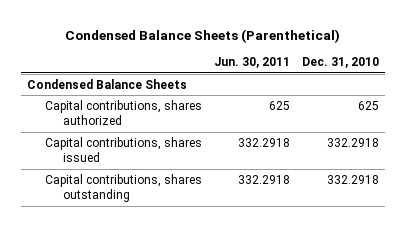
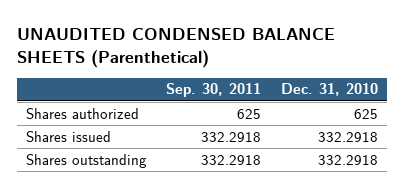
- Condensed Balance Sheets (Parenthetical)
+ UNAUDITED CONDENSED BALANCE SHEETS (Parenthetical)
- | Jun. 30, 2011 | Dec. 31, 2010
+ | Sep. 30, 2011 | Dec. 31, 2010
- Condensed Balance Sheets
- Capital contributions, shares authorized | 625 | 625
- Capital contributions, shares issued | 332.2918 | 332.2918
- Capital contributions, shares outstanding | 332.2918 | 332.2918
+ Shares authorized | 625 | 625
+ Shares issued | 332.2918 | 332.2918
+ Shares outstanding | 332.2918 | 332.2918

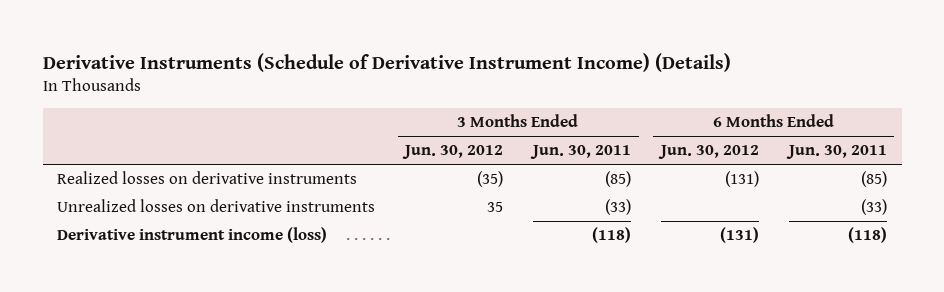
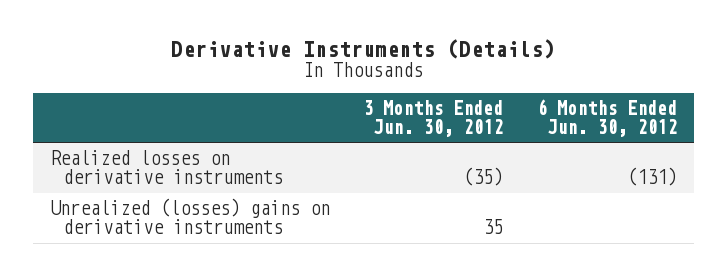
- Derivative Instruments (Schedule of Derivative Instrument Income) (Details)
+ Derivative Instruments (Details)
- | 3 Months Ended Jun. 30, 2012 | 3 Months Ended Jun. 30, 2011 | 6 Months Ended Jun. 30, 2012 | 6 Months Ended Jun. 30, 2011
+ | 3 Months Ended Jun. 30, 2012 | 6 Months Ended Jun. 30, 2012
- Unrealized losses on derivative instruments | 35 | (33) | | (33)
- Derivative instrument income (loss) | | (118) | (131) | (118)
+ Unrealized (losses) gains on derivative instruments | 35 |

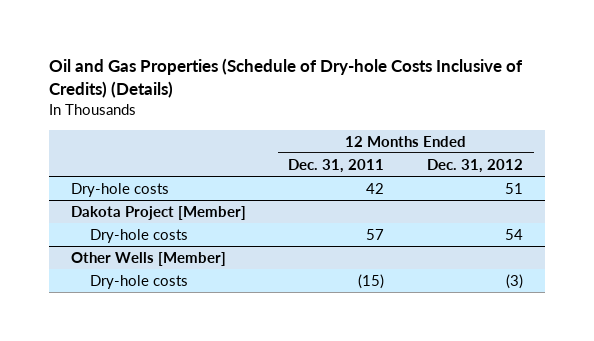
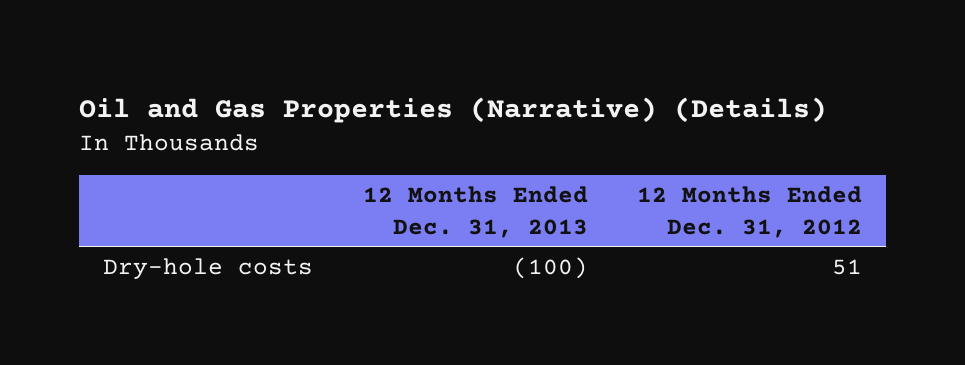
- Oil and Gas Properties (Schedule of Dry-hole Costs Inclusive of Credits) (Details)
+ Oil and Gas Properties (Narrative) (Details)
- | 12 Months Ended Dec. 31, 2011 | 12 Months Ended Dec. 31, 2012
+ | 12 Months Ended Dec. 31, 2013 | 12 Months Ended Dec. 31, 2012
- Dakota Project [Member]
- Dry-hole costs | 57 | 54
- Other Wells [Member]
- Dry-hole costs | (15) | (3)

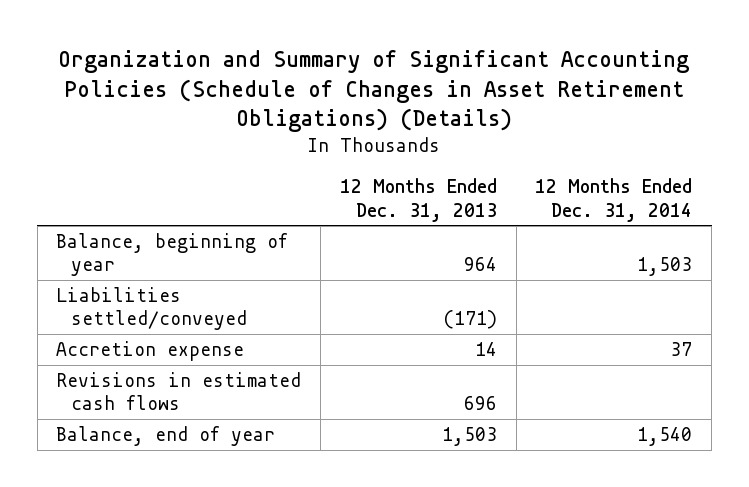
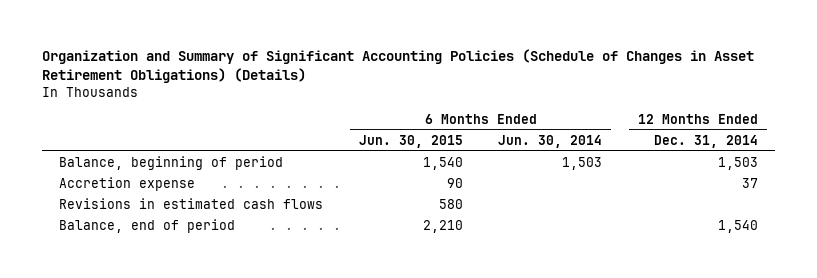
- | 12 Months Ended Dec. 31, 2013 | 12 Months Ended Dec. 31, 2014
+ | 6 Months Ended Jun. 30, 2015 | 6 Months Ended Jun. 30, 2014 | 12 Months Ended Dec. 31, 2014
- Balance, beginning of year | 964 | 1,503
- Liabilities settled/conveyed | (171) |
+ Balance, beginning of period | 1,540 | 1,503 | 1,503
- Balance, end of year | 1,503 | 1,540
+ Balance, end of period | 2,210 | | 1,540

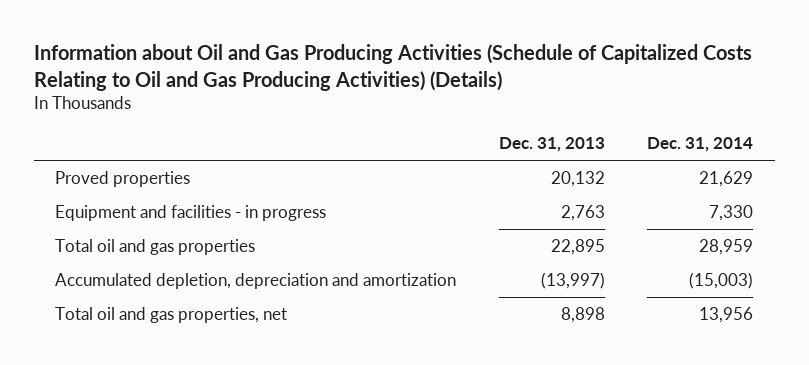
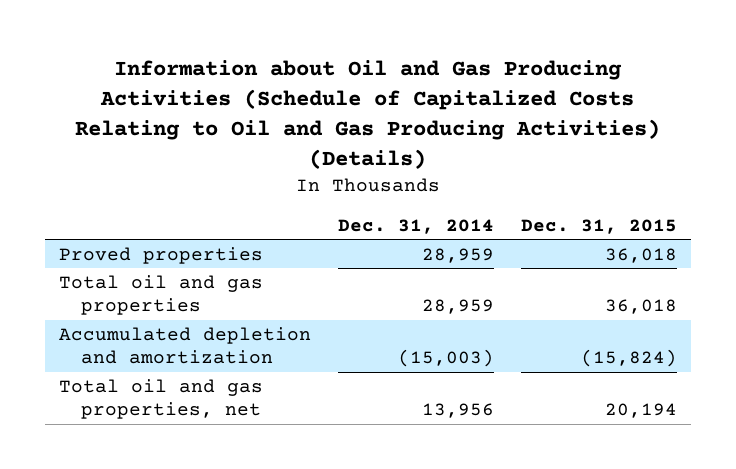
- | Dec. 31, 2013 | Dec. 31, 2014
+ | Dec. 31, 2014 | Dec. 31, 2015
- Proved properties | 20,132 | 21,629
- Equipment and facilities - in progress | 2,763 | 7,330
+ Proved properties | 28,959 | 36,018
- Accumulated depletion, depreciation and amortization | (13,997) | (15,003)
+ Accumulated depletion and amortization | (15,003) | (15,824)

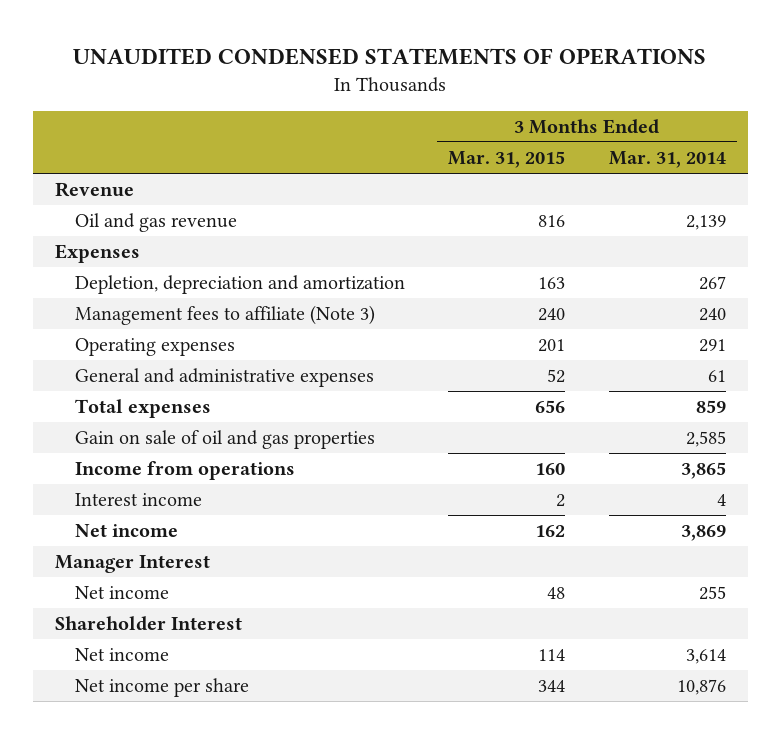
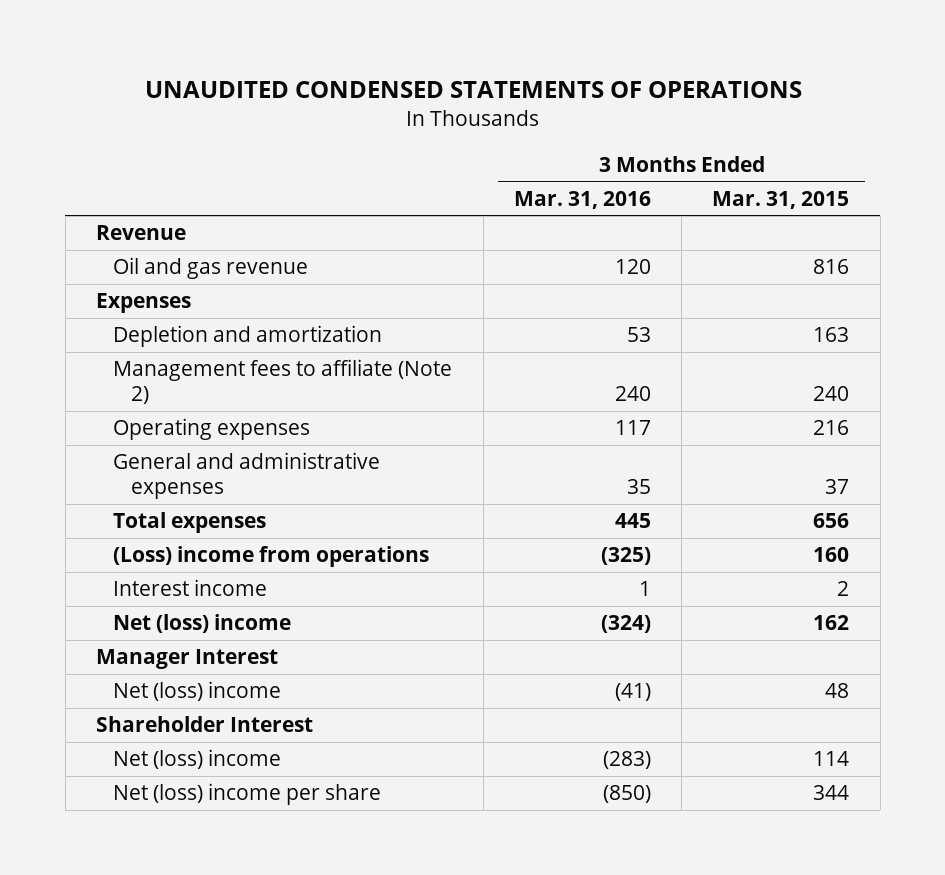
- | 3 Months Ended Mar. 31, 2015 | 3 Months Ended Mar. 31, 2014
+ | 3 Months Ended Mar. 31, 2016 | 3 Months Ended Mar. 31, 2015
- Depletion, depreciation and amortization | 163 | 267
- Management fees to affiliate (Note 3) | 240 | 240
- Operating expenses | 201 | 291
- General and administrative expenses | 52 | 61
+ Depletion and amortization | 53 | 163
+ Management fees to affiliate (Note 2) | 240 | 240
+ Operating expenses | 117 | 216
+ General and administrative expenses | 35 | 37
- Gain on sale of oil and gas properties | | 2,585
- Income from operations | 160 | 3,865
+ (Loss) income from operations | (325) | 160
- Net income | 162 | 3,869
+ Net (loss) income | (324) | 162
- Net income | 48 | 255
+ Net (loss) income | (41) | 48
- Net income | 114 | 3,614
- Net income per share | 344 | 10,876
+ Net (loss) income | (283) | 114
+ Net (loss) income per share | (850) | 344

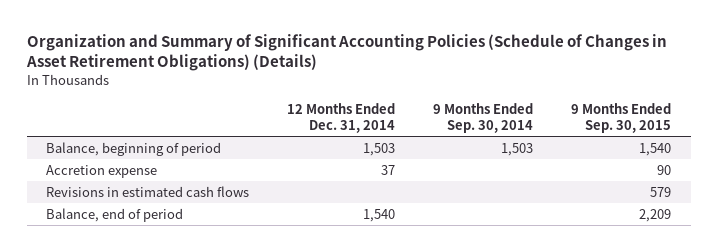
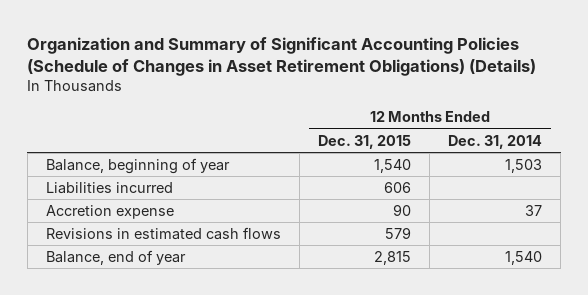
- | 12 Months Ended Dec. 31, 2014 | 9 Months Ended Sep. 30, 2014 | 9 Months Ended Sep. 30, 2015
+ | 12 Months Ended Dec. 31, 2015 | 12 Months Ended Dec. 31, 2014
- Balance, beginning of period | 1,503 | 1,503 | 1,540
+ Balance, beginning of year | 1,540 | 1,503
+ Liabilities incurred | 606 |
- Balance, end of period | 1,540 | | 2,209
+ Balance, end of year | 2,815 | 1,540

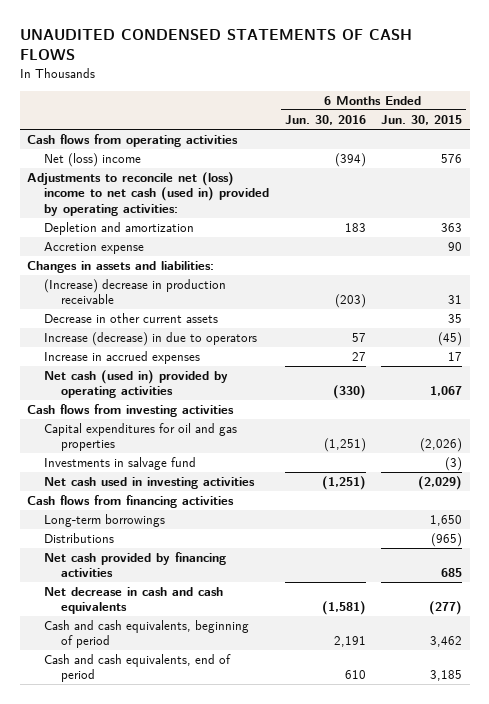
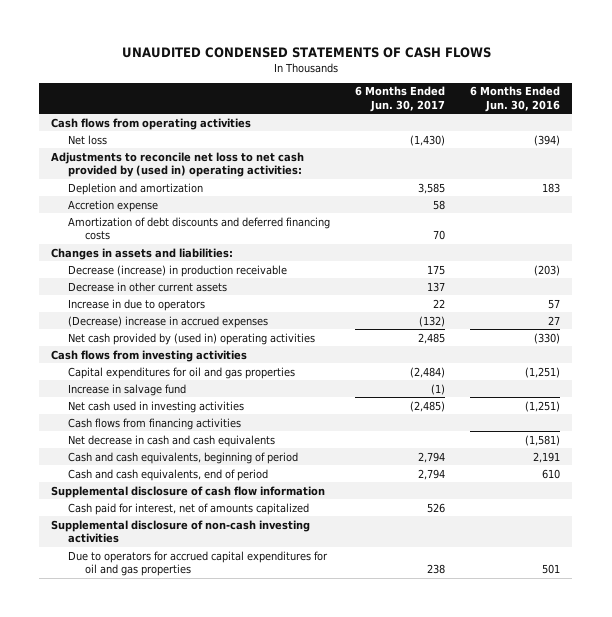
- | 6 Months Ended Jun. 30, 2016 | 6 Months Ended Jun. 30, 2015
+ | 6 Months Ended Jun. 30, 2017 | 6 Months Ended Jun. 30, 2016
- Net (loss) income | (394) | 576
- Adjustments to reconcile net (loss) income to net cash (used in) provided by operating activities:
+ Net loss | (1,430) | (394)
+ Adjustments to reconcile net loss to net cash provided by (used in) operating activities:
+ Amortization of debt discounts and deferred financing costs | 70 |
- (Increase) decrease in production receivable | (203) | 31
+ Decrease (increase) in production receivable | 175 | (203)
- Increase (decrease) in due to operators | 57 | (45)
- Increase in accrued expenses | 27 | 17
- Net cash (used in) provided by operating activities | (330) | 1,067
+ Increase in due to operators | 22 | 57
+ (Decrease) increase in accrued expenses | (132) | 27
+ Net cash provided by (used in) operating activities | 2,485 | (330)
- Investments in salvage fund | | (3)
+ Increase in salvage fund | (1) |
- Long-term borrowings | | 1,650
- Distributions | | (965)
- Net cash provided by financing activities | | 685
+ Supplemental disclosure of cash flow information
+ Cash paid for interest, net of amounts capitalized | 526 |
+ Supplemental disclosure of non-cash investing activities
+ Due to operators for accrued capital expenditures for oil and gas properties | 238 | 501

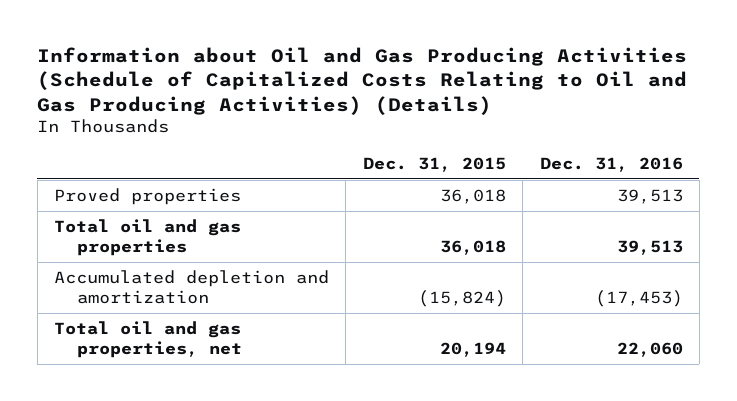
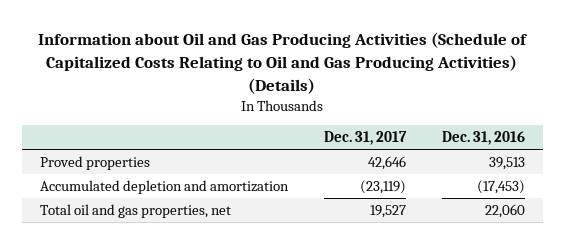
- | Dec. 31, 2015 | Dec. 31, 2016
+ | Dec. 31, 2017 | Dec. 31, 2016
- Total oil and gas properties | 36,018 | 39,513

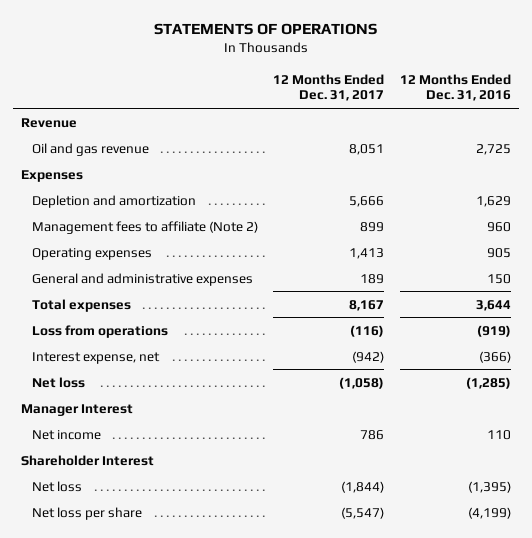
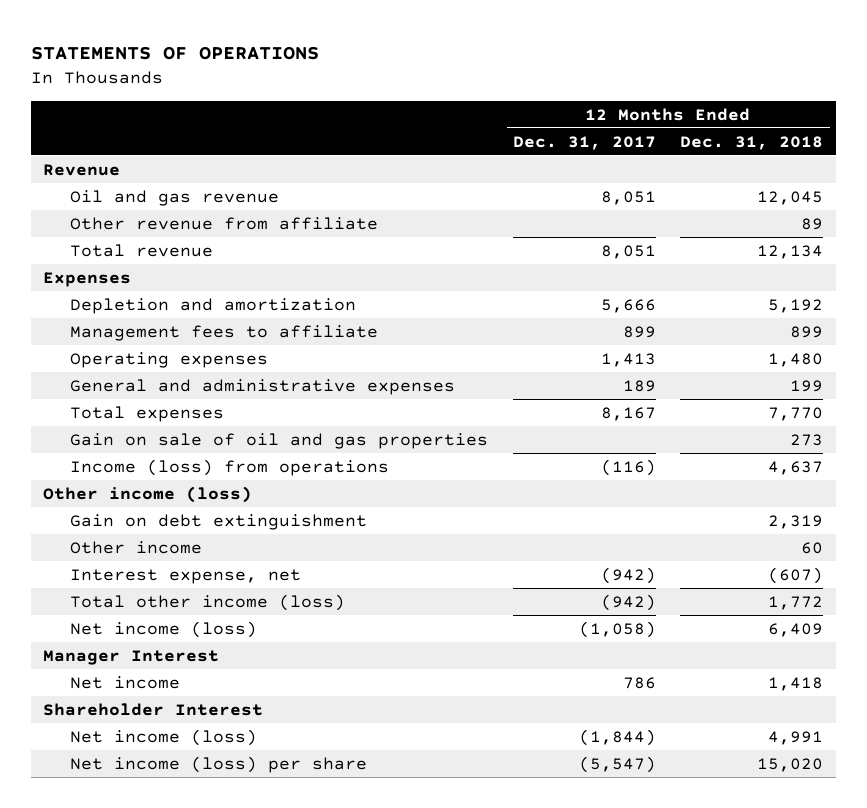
- | 12 Months Ended Dec. 31, 2017 | 12 Months Ended Dec. 31, 2016
+ | 12 Months Ended Dec. 31, 2017 | 12 Months Ended Dec. 31, 2018
+ Other revenue from affiliate | | 89
+ Total revenue | 8,051 | 12,134
- Management fees to affiliate (Note 2) | 899 | 960
+ Management fees to affiliate | 899 | 899
- Loss from operations | (116) | (919)
+ Gain on sale of oil and gas properties | | 273
+ Income (loss) from operations | (116) | 4,637
+ Other income (loss)
+ Gain on debt extinguishment | | 2,319
+ Other income | | 60
- Net loss | (1,058) | (1,285)
+ Total other income (loss) | (942) | 1,772
+ Net income (loss) | (1,058) | 6,409
- Net loss | (1,844) | (1,395)
- Net loss per share | (5,547) | (4,199)
+ Net income (loss) | (1,844) | 4,991
+ Net income (loss) per share | (5,547) | 15,020

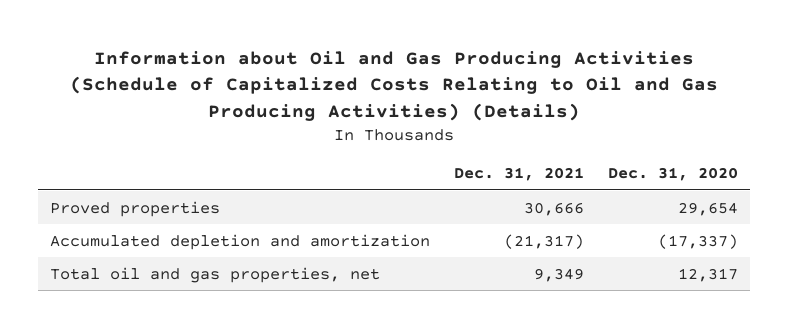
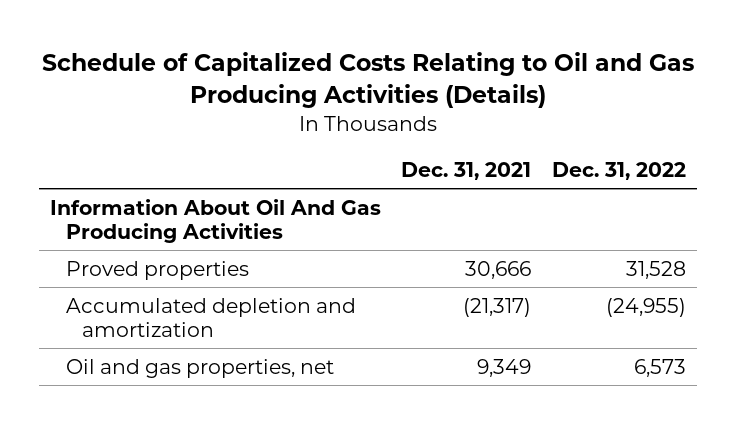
- Information about Oil and Gas Producing Activities (Schedule of Capitalized Costs Relating to Oil and Gas Producing Activities) (Details)
+ Schedule of Capitalized Costs Relating to Oil and Gas Producing Activities (Details)
- | Dec. 31, 2021 | Dec. 31, 2020
+ | Dec. 31, 2021 | Dec. 31, 2022
+ Information About Oil And Gas Producing Activities
- Total oil and gas properties, net | 9,349 | 12,317
+ Oil and gas properties, net | 9,349 | 6,573

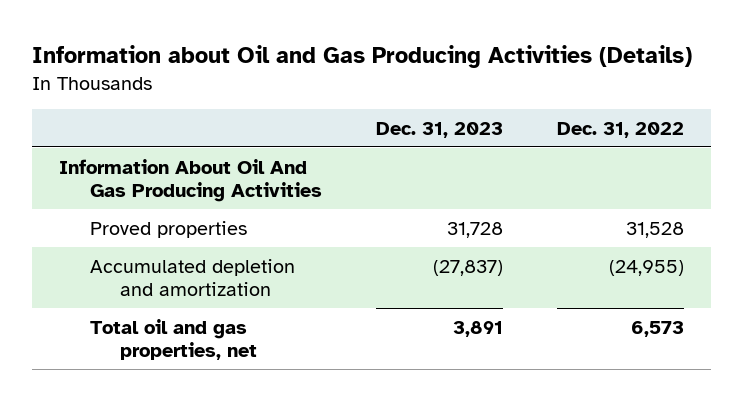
- Schedule of Capitalized Costs Relating to Oil and Gas Producing Activities (Details)
+ Information about Oil and Gas Producing Activities (Details)
- | Dec. 31, 2021 | Dec. 31, 2022
+ | Dec. 31, 2023 | Dec. 31, 2022
- Oil and gas properties, net | 9,349 | 6,573
+ Total oil and gas properties, net | 3,891 | 6,573

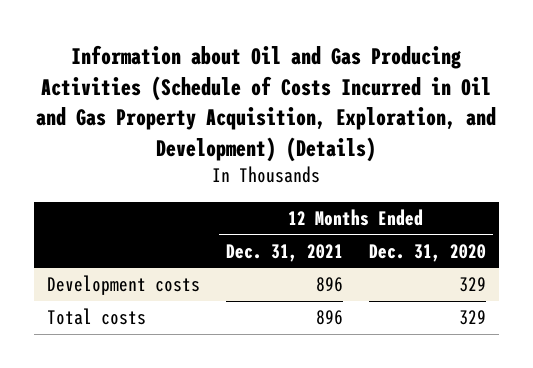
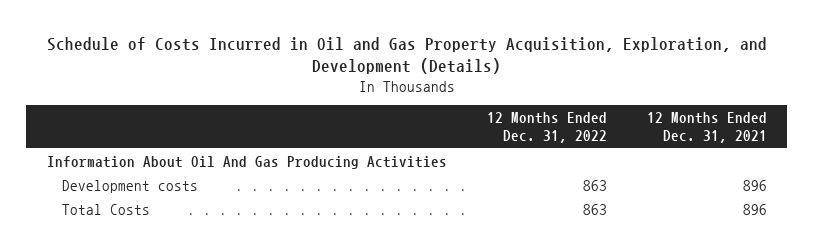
- Information about Oil and Gas Producing Activities (Schedule of Costs Incurred in Oil and Gas Property Acquisition, Exploration, and Development) (Details)
+ Schedule of Costs Incurred in Oil and Gas Property Acquisition, Exploration, and Development (Details)
- | 12 Months Ended Dec. 31, 2021 | 12 Months Ended Dec. 31, 2020
+ | 12 Months Ended Dec. 31, 2022 | 12 Months Ended Dec. 31, 2021
+ Information About Oil And Gas Producing Activities
- Total costs | 896 | 329
+ Total Costs | 863 | 896

